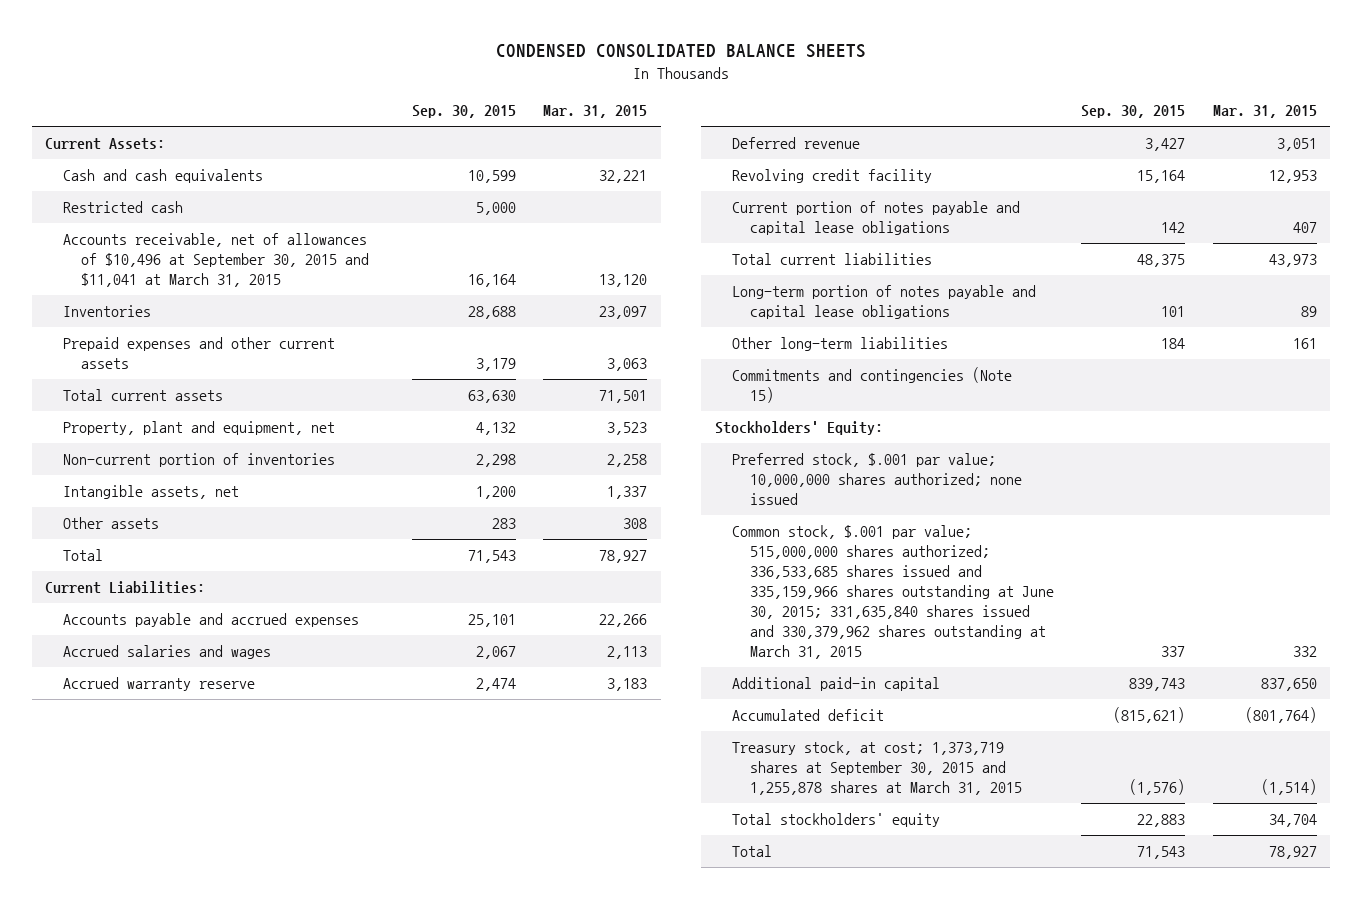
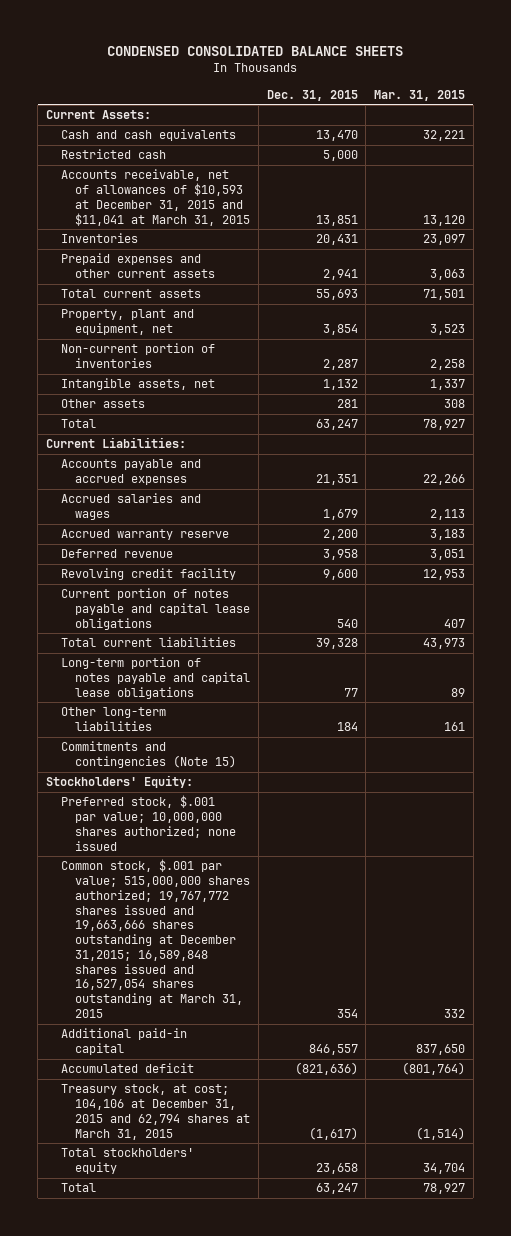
- | Sep. 30, 2015 | Mar. 31, 2015
+ | Dec. 31, 2015 | Mar. 31, 2015
- Accounts receivable, net of allowances of $10,496 at September 30, 2015 and $11,041 at March 31, 2015 | 16,164 | 13,120
+ Accounts receivable, net of allowances of $10,593 at December 31, 2015 and $11,041 at March 31, 2015 | 13,851 | 13,120
- Common stock, $.001 par value; 515,000,000 shares authorized; 336,533,685 shares issued and 335,159,966 shares outstanding at June 30, 2015; 331,635,840 shares issued and 330,379,962 shares outstanding at March 31, 2015 | 337 | 332
+ Common stock, $.001 par value; 515,000,000 shares authorized; 19,767,772 shares issued and 19,663,666 shares outstanding at December 31,2015; 16,589,848 shares issued and 16,527,054 shares outstanding at March 31, 2015 | 354 | 332
- Treasury stock, at cost; 1,373,719 shares at September 30, 2015 and 1,255,878 shares at March 31, 2015 | (1,576) | (1,514)
+ Treasury stock, at cost; 104,106 at December 31, 2015 and 62,794 shares at March 31, 2015 | (1,617) | (1,514)

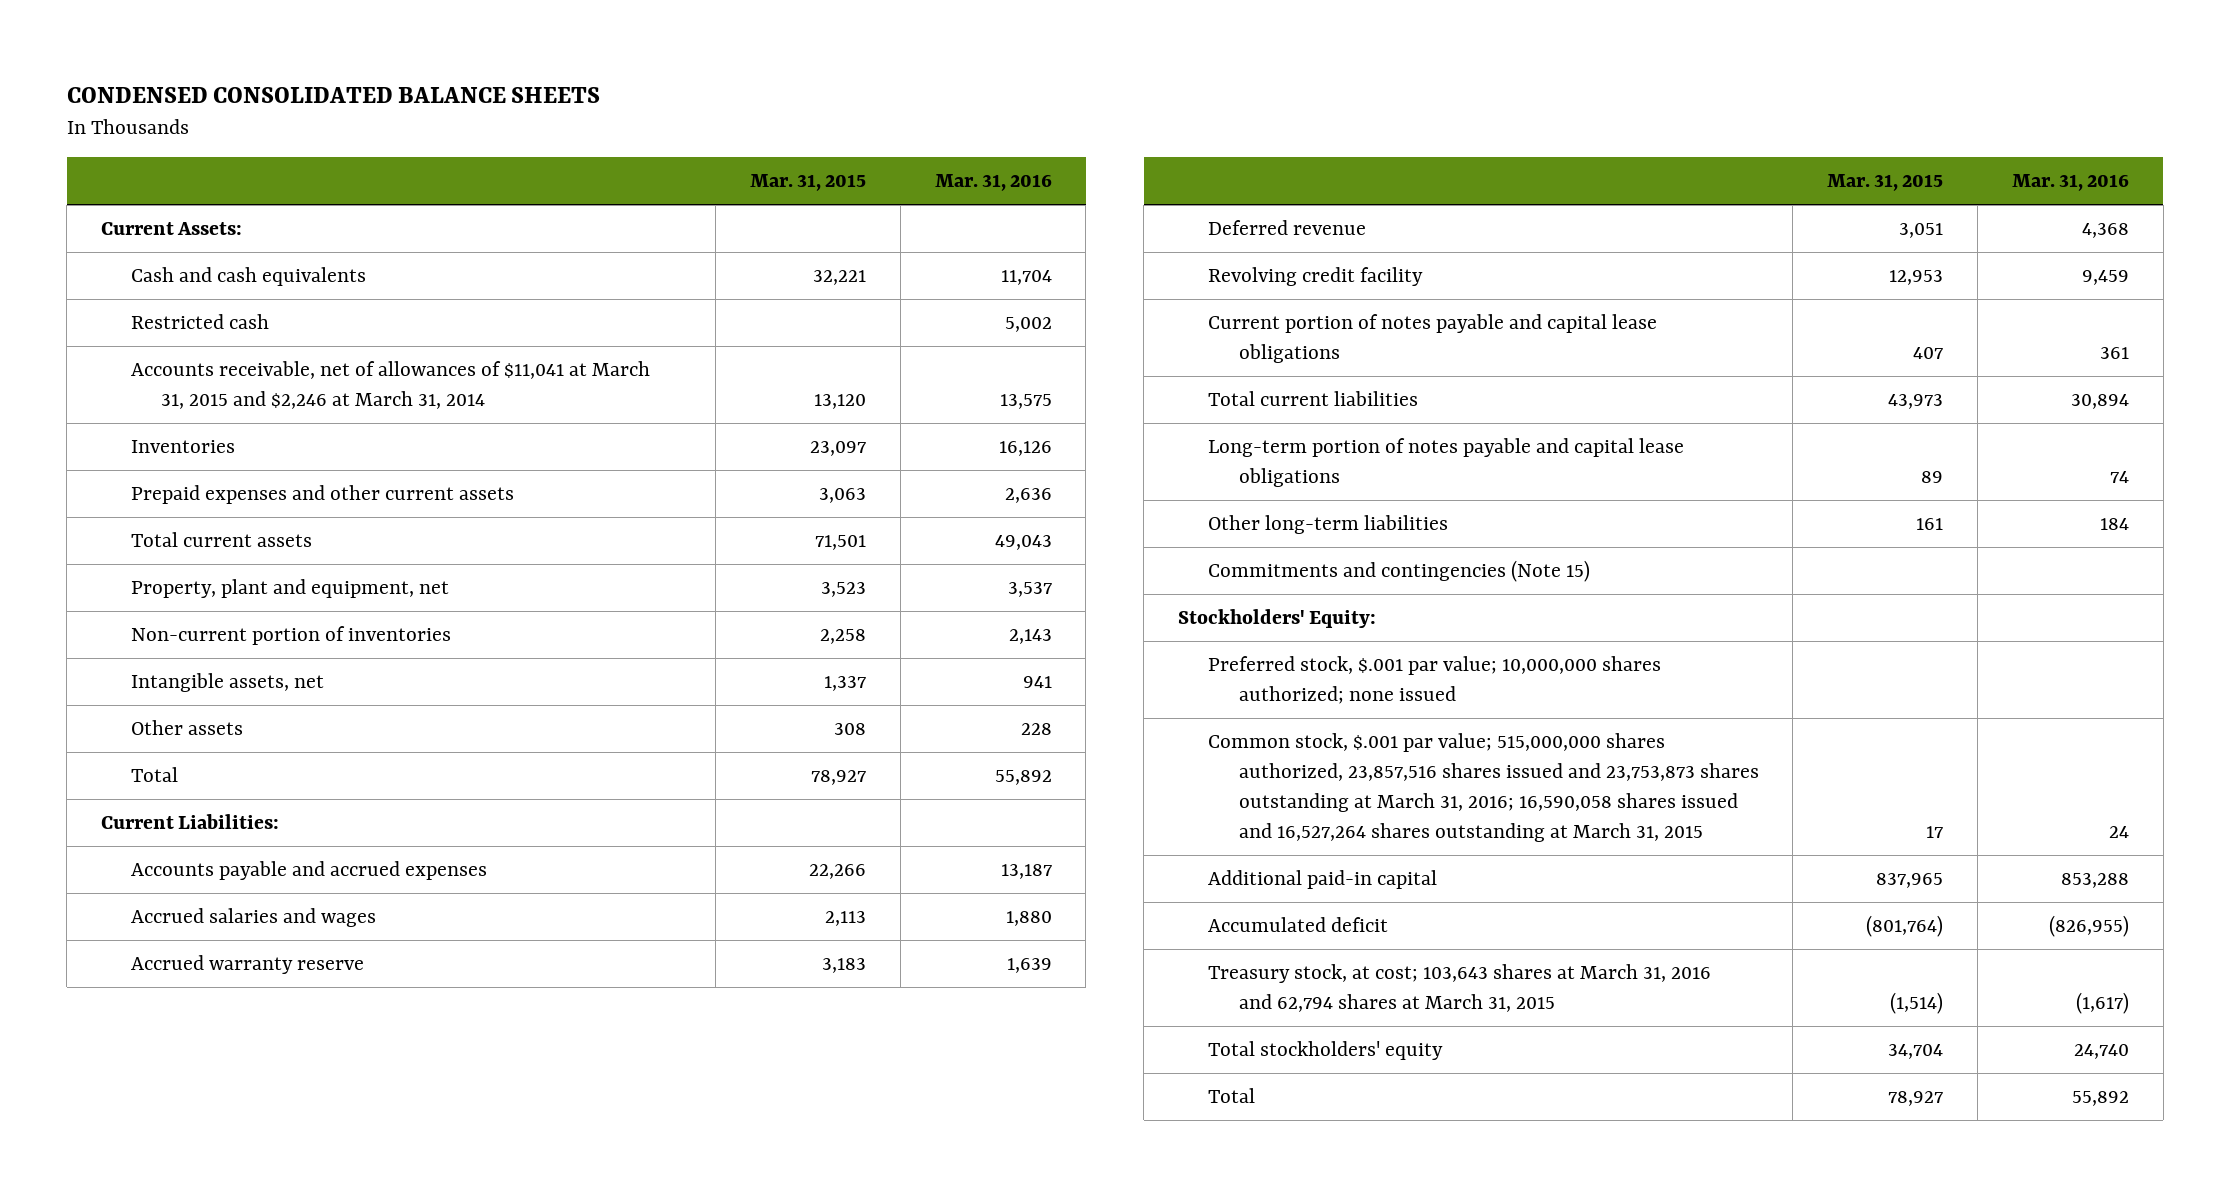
- | Dec. 31, 2015 | Mar. 31, 2015
+ | Mar. 31, 2015 | Mar. 31, 2016
- Accounts receivable, net of allowances of $10,593 at December 31, 2015 and $11,041 at March 31, 2015 | 13,851 | 13,120
+ Accounts receivable, net of allowances of $11,041 at March 31, 2015 and $2,246 at March 31, 2014 | 13,120 | 13,575
- Common stock, $.001 par value; 515,000,000 shares authorized; 19,767,772 shares issued and 19,663,666 shares outstanding at December 31,2015; 16,589,848 shares issued and 16,527,054 shares outstanding at March 31, 2015 | 354 | 332
- Additional paid-in capital | 846,557 | 837,650
+ Common stock, $.001 par value; 515,000,000 shares authorized, 23,857,516 shares issued and 23,753,873 shares outstanding at March 31, 2016; 16,590,058 shares issued and 16,527,264 shares outstanding at March 31, 2015 | 17 | 24
+ Additional paid-in capital | 837,965 | 853,288
- Treasury stock, at cost; 104,106 at December 31, 2015 and 62,794 shares at March 31, 2015 | (1,617) | (1,514)
+ Treasury stock, at cost; 103,643 shares at March 31, 2016 and 62,794 shares at March 31, 2015 | (1,514) | (1,617)

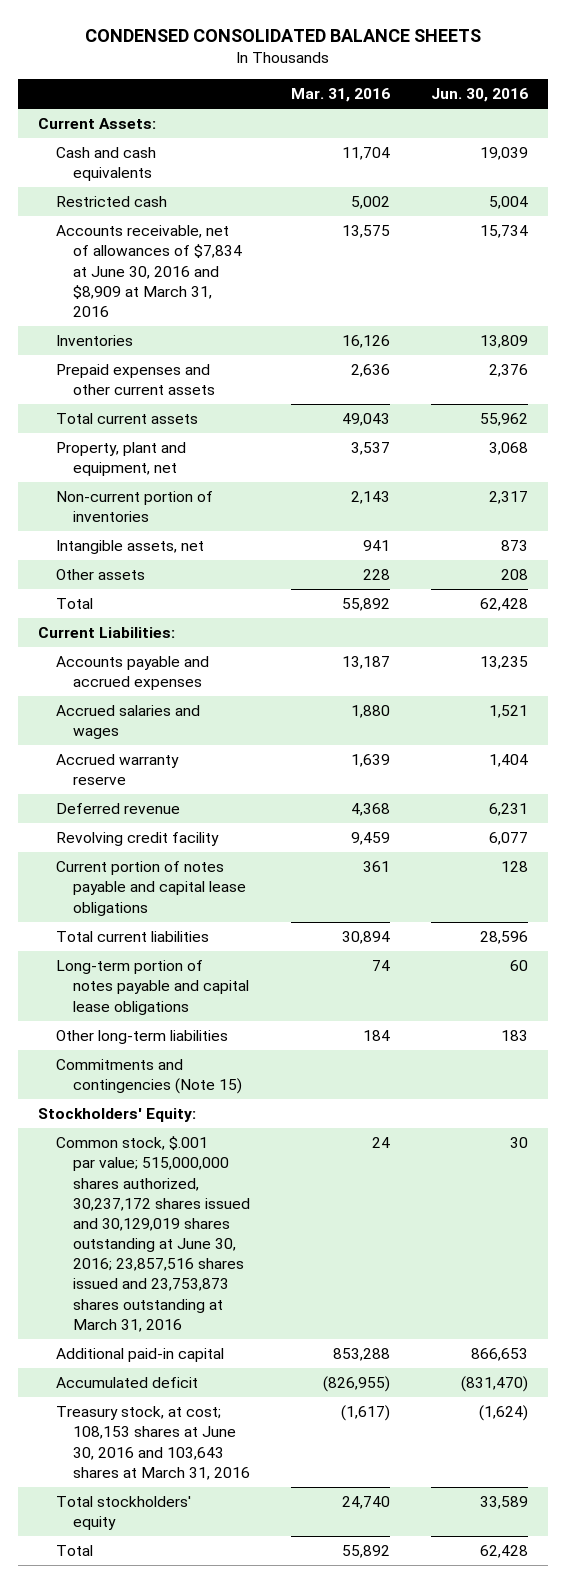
- | Mar. 31, 2015 | Mar. 31, 2016
+ | Mar. 31, 2016 | Jun. 30, 2016
- Accounts receivable, net of allowances of $11,041 at March 31, 2015 and $2,246 at March 31, 2014 | 13,120 | 13,575
+ Accounts receivable, net of allowances of $7,834 at June 30, 2016 and $8,909 at March 31, 2016 | 13,575 | 15,734
- Preferred stock, $.001 par value; 10,000,000 shares authorized; none issued
- Common stock, $.001 par value; 515,000,000 shares authorized, 23,857,516 shares issued and 23,753,873 shares outstanding at March 31, 2016; 16,590,058 shares issued and 16,527,264 shares outstanding at March 31, 2015 | 17 | 24
+ Common stock, $.001 par value; 515,000,000 shares authorized, 30,237,172 shares issued and 30,129,019 shares outstanding at June 30, 2016; 23,857,516 shares issued and 23,753,873 shares outstanding at March 31, 2016 | 24 | 30
- Treasury stock, at cost; 103,643 shares at March 31, 2016 and 62,794 shares at March 31, 2015 | (1,514) | (1,617)
+ Treasury stock, at cost; 108,153 shares at June 30, 2016 and 103,643 shares at March 31, 2016 | (1,617) | (1,624)

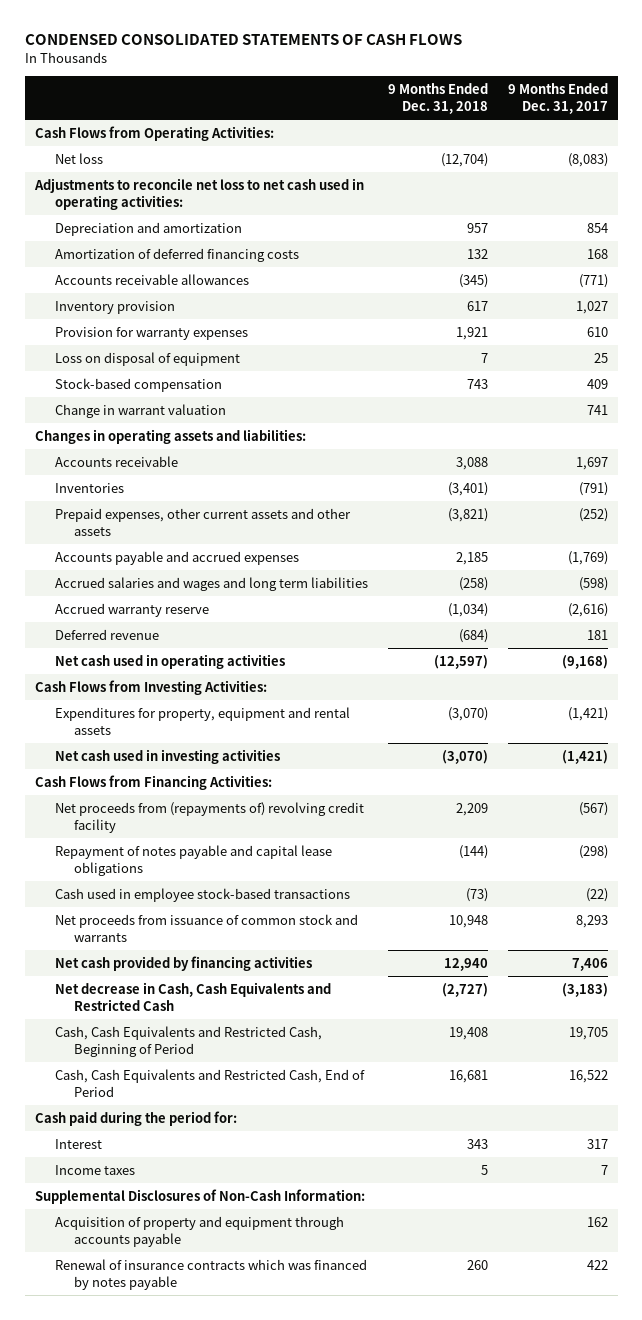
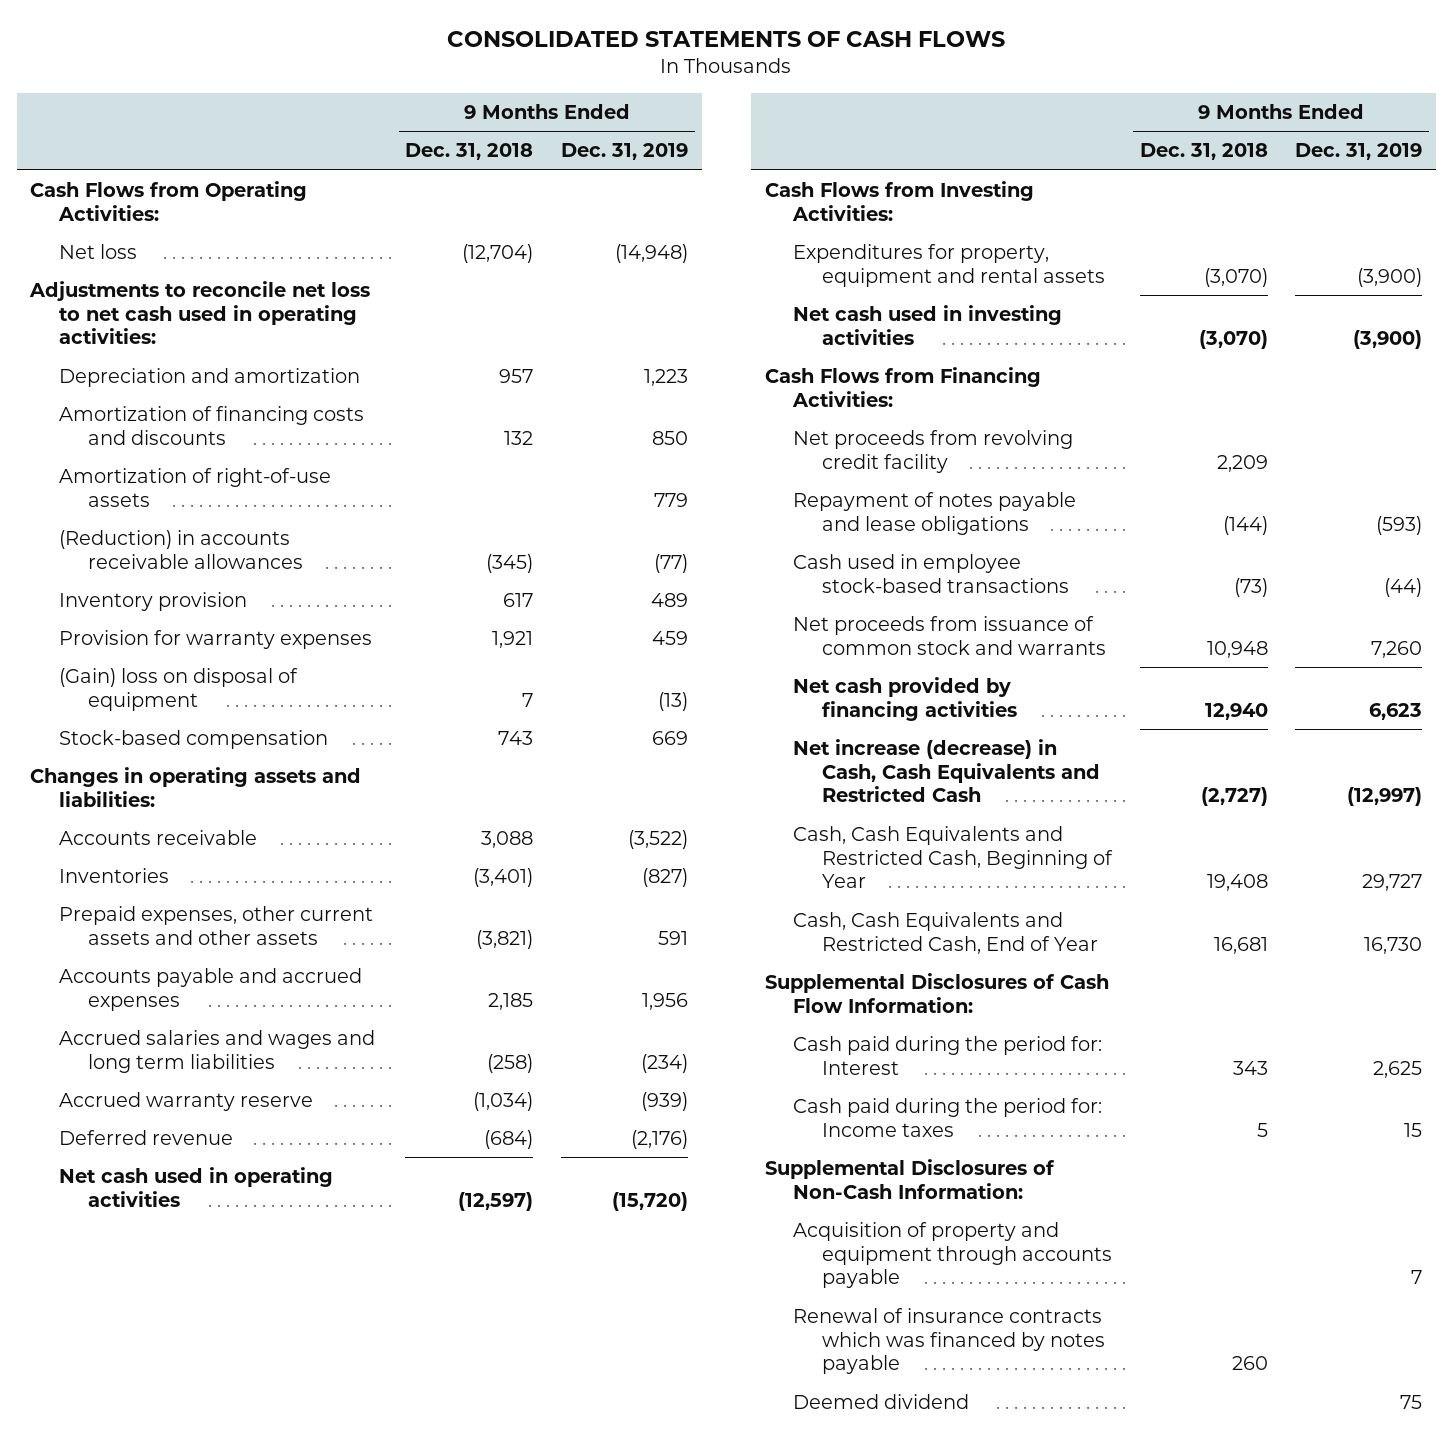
- CONDENSED CONSOLIDATED STATEMENTS OF CASH FLOWS
+ CONSOLIDATED STATEMENTS OF CASH FLOWS
- | 9 Months Ended Dec. 31, 2018 | 9 Months Ended Dec. 31, 2017
+ | 9 Months Ended Dec. 31, 2018 | 9 Months Ended Dec. 31, 2019
- Amortization of deferred financing costs | 132 | 168
- Accounts receivable allowances | (345) | (771)
+ Amortization of financing costs and discounts | 132 | 850
+ Amortization of right-of-use assets | | 779
+ (Reduction) in accounts receivable allowances | (345) | (77)
- Loss on disposal of equipment | 7 | 25
+ (Gain) loss on disposal of equipment | 7 | (13)
- Change in warrant valuation | | 741
- Net proceeds from (repayments of) revolving credit facility | 2,209 | (567)
- Repayment of notes payable and capital lease obligations | (144) | (298)
+ Net proceeds from revolving credit facility | 2,209 |
+ Repayment of notes payable and lease obligations | (144) | (593)
- Net decrease in Cash, Cash Equivalents and Restricted Cash | (2,727) | (3,183)
- Cash, Cash Equivalents and Restricted Cash, Beginning of Period | 19,408 | 19,705
- Cash, Cash Equivalents and Restricted Cash, End of Period | 16,681 | 16,522
- Cash paid during the period for:
- Interest | 343 | 317
- Income taxes | 5 | 7
+ Net increase (decrease) in Cash, Cash Equivalents and Restricted Cash | (2,727) | (12,997)
+ Cash, Cash Equivalents and Restricted Cash, Beginning of Year | 19,408 | 29,727
+ Cash, Cash Equivalents and Restricted Cash, End of Year | 16,681 | 16,730
+ Supplemental Disclosures of Cash Flow Information:
+ Cash paid during the period for: Interest | 343 | 2,625
+ Cash paid during the period for: Income taxes | 5 | 15
+ Deemed dividend | | 75

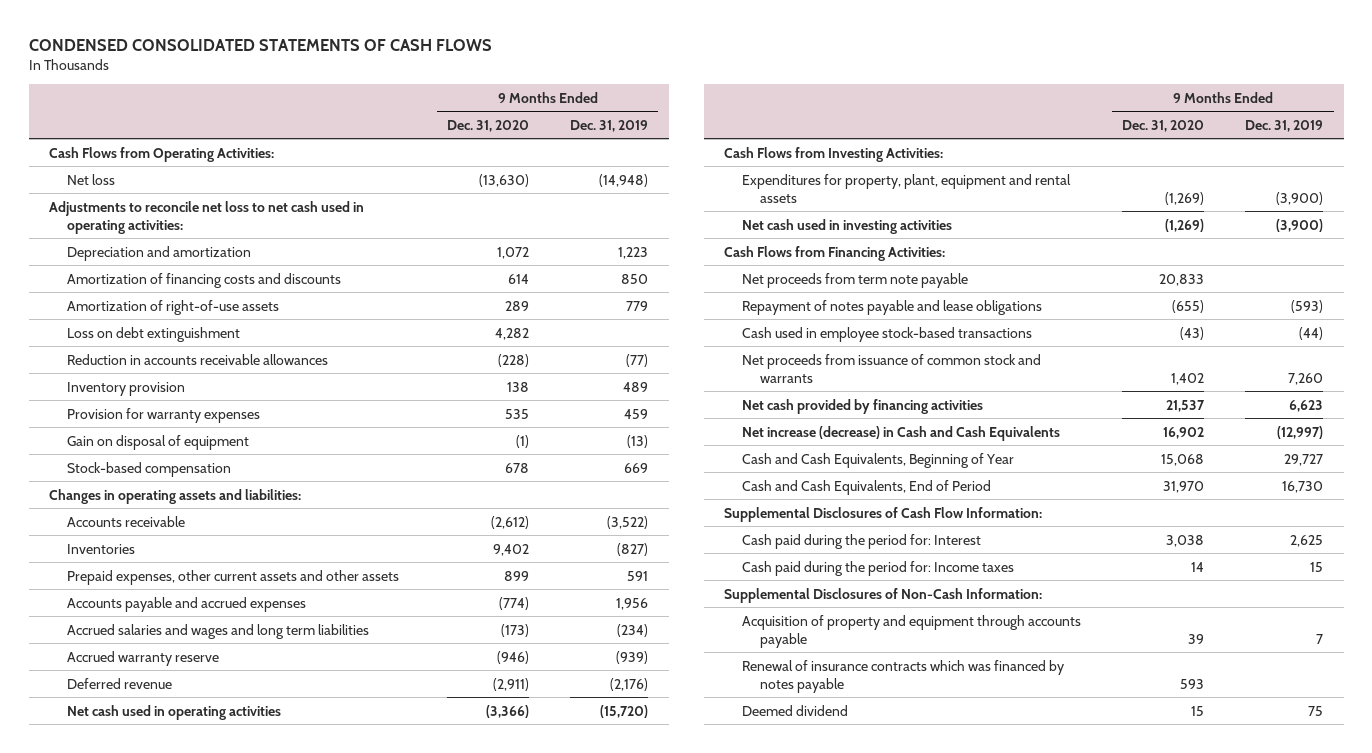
- CONSOLIDATED STATEMENTS OF CASH FLOWS
+ CONDENSED CONSOLIDATED STATEMENTS OF CASH FLOWS
- | 9 Months Ended Dec. 31, 2018 | 9 Months Ended Dec. 31, 2019
+ | 9 Months Ended Dec. 31, 2020 | 9 Months Ended Dec. 31, 2019
- (Reduction) in accounts receivable allowances | (345) | (77)
+ Loss on debt extinguishment | 4,282 |
+ Reduction in accounts receivable allowances | (228) | (77)
- (Gain) loss on disposal of equipment | 7 | (13)
+ Gain on disposal of equipment | (1) | (13)
- Expenditures for property, equipment and rental assets | (3,070) | (3,900)
+ Expenditures for property, plant, equipment and rental assets | (1,269) | (3,900)
- Net proceeds from revolving credit facility | 2,209 |
+ Net proceeds from term note payable | 20,833 |
- Net increase (decrease) in Cash, Cash Equivalents and Restricted Cash | (2,727) | (12,997)
- Cash, Cash Equivalents and Restricted Cash, Beginning of Year | 19,408 | 29,727
- Cash, Cash Equivalents and Restricted Cash, End of Year | 16,681 | 16,730
+ Net increase (decrease) in Cash and Cash Equivalents | 16,902 | (12,997)
+ Cash and Cash Equivalents, Beginning of Year | 15,068 | 29,727
+ Cash and Cash Equivalents, End of Period | 31,970 | 16,730

